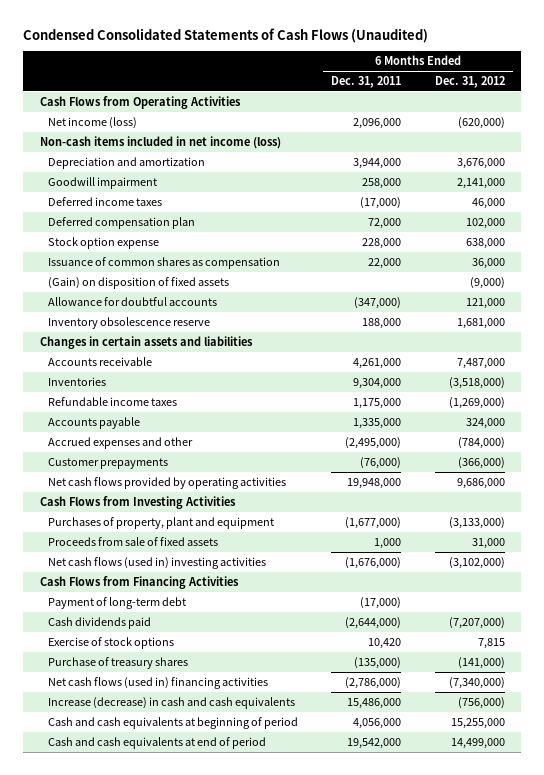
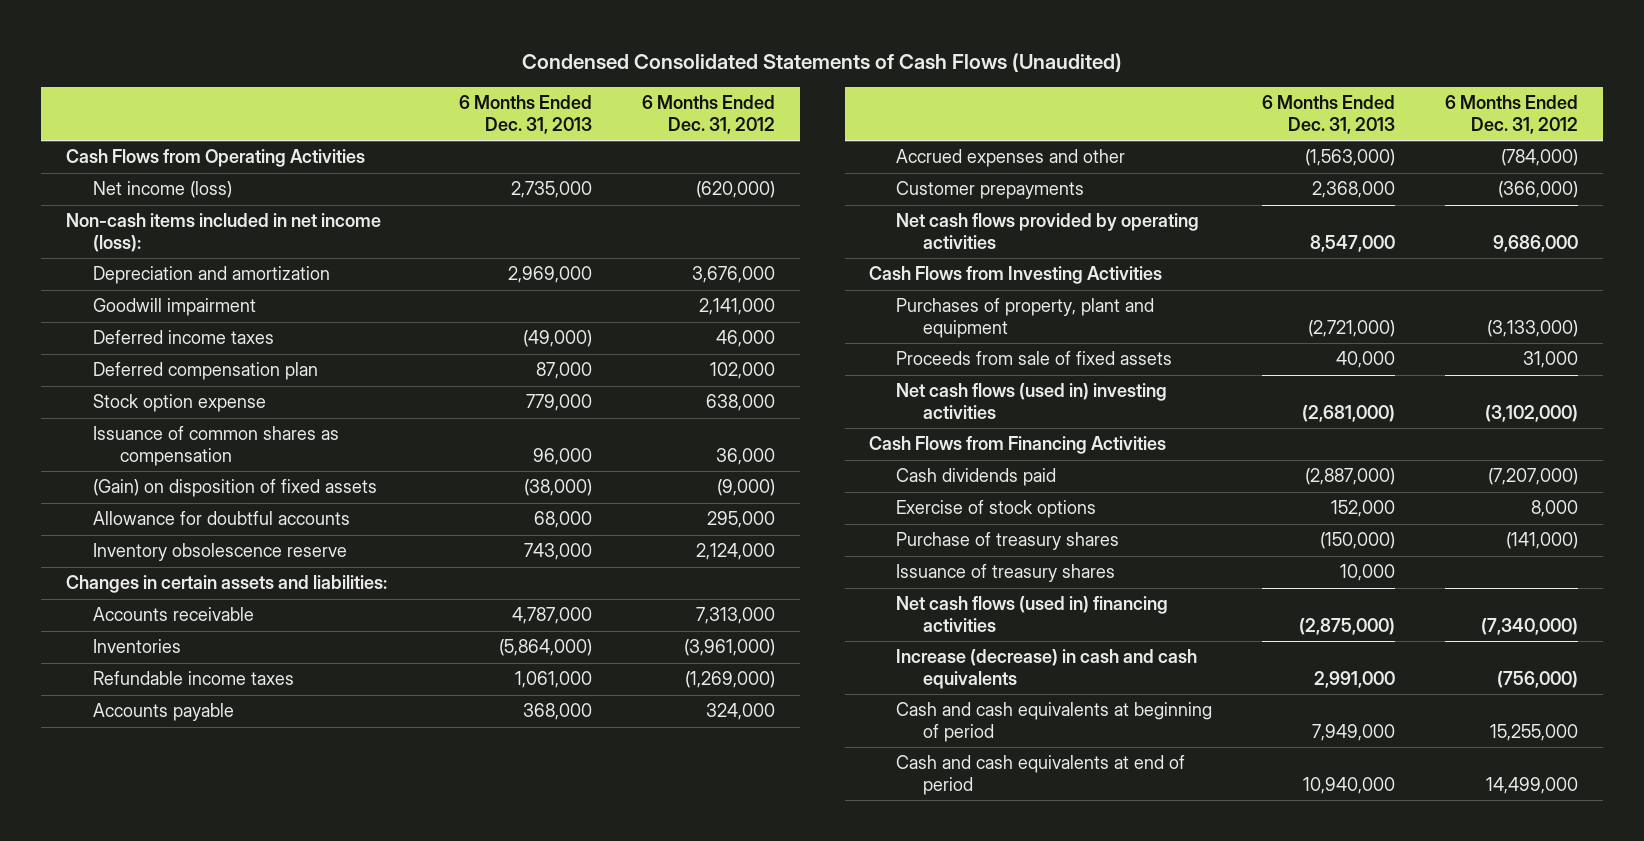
- | 6 Months Ended Dec. 31, 2011 | 6 Months Ended Dec. 31, 2012
+ | 6 Months Ended Dec. 31, 2013 | 6 Months Ended Dec. 31, 2012
- Non-cash items included in net income (loss)
+ Non-cash items included in net income (loss):
- Allowance for doubtful accounts | (347,000) | 121,000
- Inventory obsolescence reserve | 188,000 | 1,681,000
- Changes in certain assets and liabilities
- Accounts receivable | 4,261,000 | 7,487,000
- Inventories | 9,304,000 | (3,518,000)
+ Allowance for doubtful accounts | 68,000 | 295,000
+ Inventory obsolescence reserve | 743,000 | 2,124,000
+ Changes in certain assets and liabilities:
+ Accounts receivable | 4,787,000 | 7,313,000
+ Inventories | (5,864,000) | (3,961,000)
- Payment of long-term debt | (17,000) |
- Exercise of stock options | 10,420 | 7,815
+ Exercise of stock options | 152,000 | 8,000
+ Issuance of treasury shares | 10,000 |

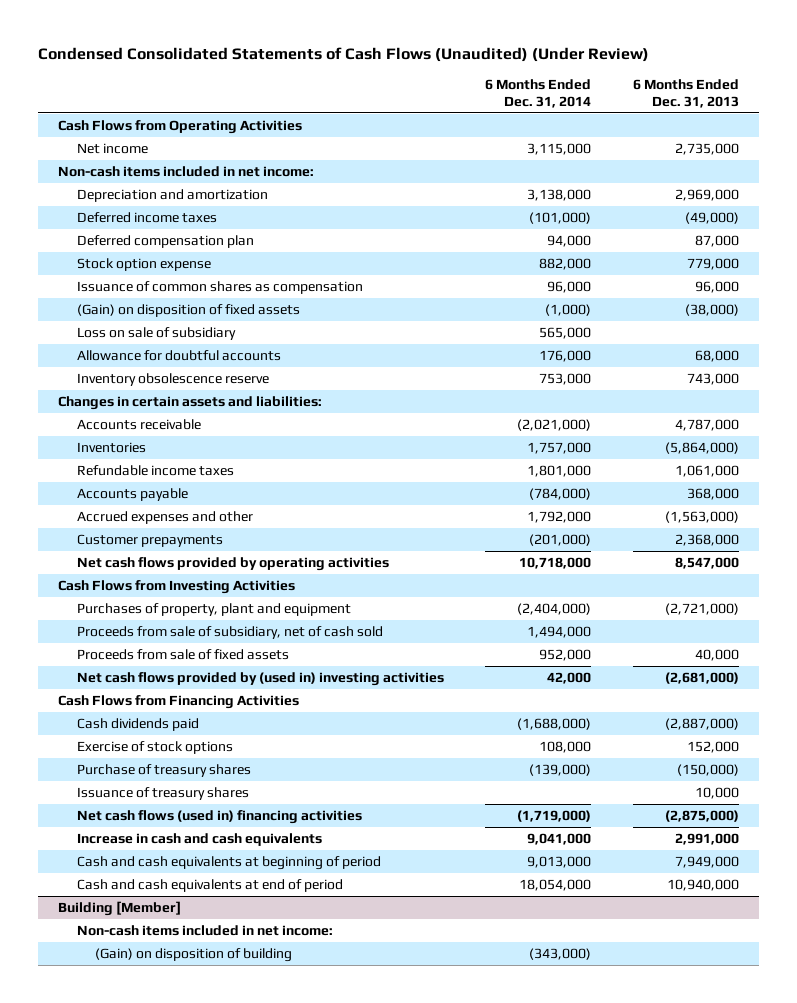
- Condensed Consolidated Statements of Cash Flows (Unaudited)
+ Condensed Consolidated Statements of Cash Flows (Unaudited) (Under Review)
- | 6 Months Ended Dec. 31, 2013 | 6 Months Ended Dec. 31, 2012
+ | 6 Months Ended Dec. 31, 2014 | 6 Months Ended Dec. 31, 2013
- Net income (loss) | 2,735,000 | (620,000)
- Non-cash items included in net income (loss):
+ Net income | 3,115,000 | 2,735,000
+ Non-cash items included in net income:
- Goodwill impairment | | 2,141,000
+ Loss on sale of subsidiary | 565,000 |
+ Proceeds from sale of subsidiary, net of cash sold | 1,494,000 |
- Net cash flows (used in) investing activities | (2,681,000) | (3,102,000)
+ Net cash flows provided by (used in) investing activities | 42,000 | (2,681,000)
- Increase (decrease) in cash and cash equivalents | 2,991,000 | (756,000)
+ Increase in cash and cash equivalents | 9,041,000 | 2,991,000
+ Building [Member]
+ Non-cash items included in net income:
+ (Gain) on disposition of building | (343,000) |

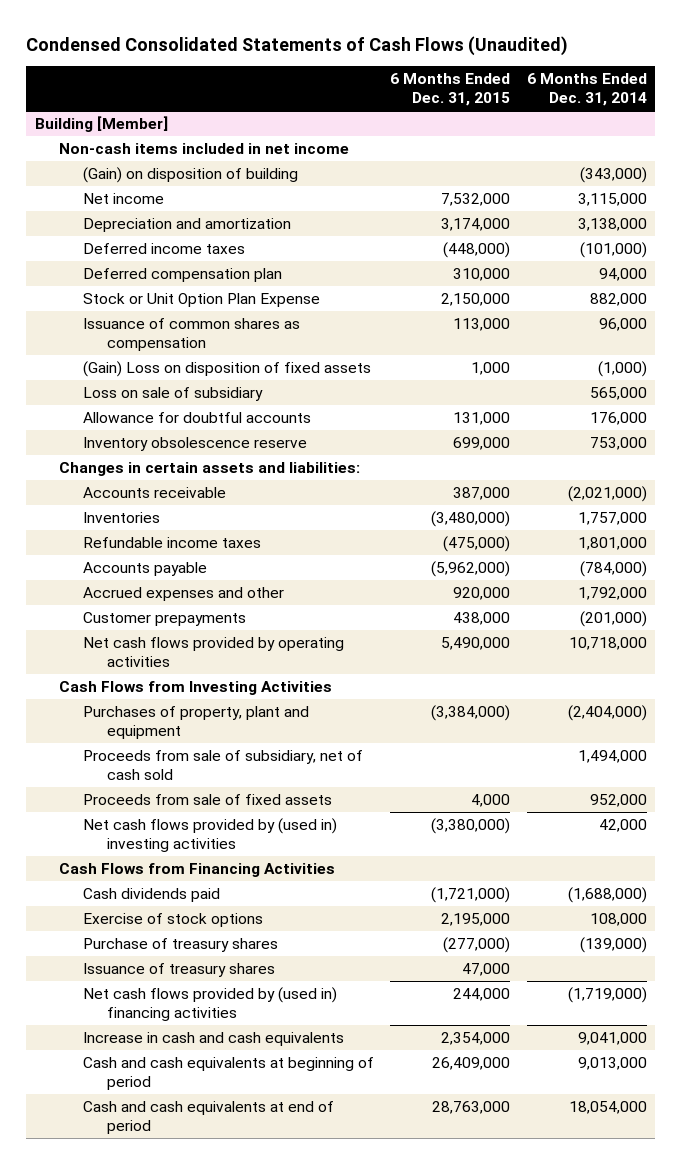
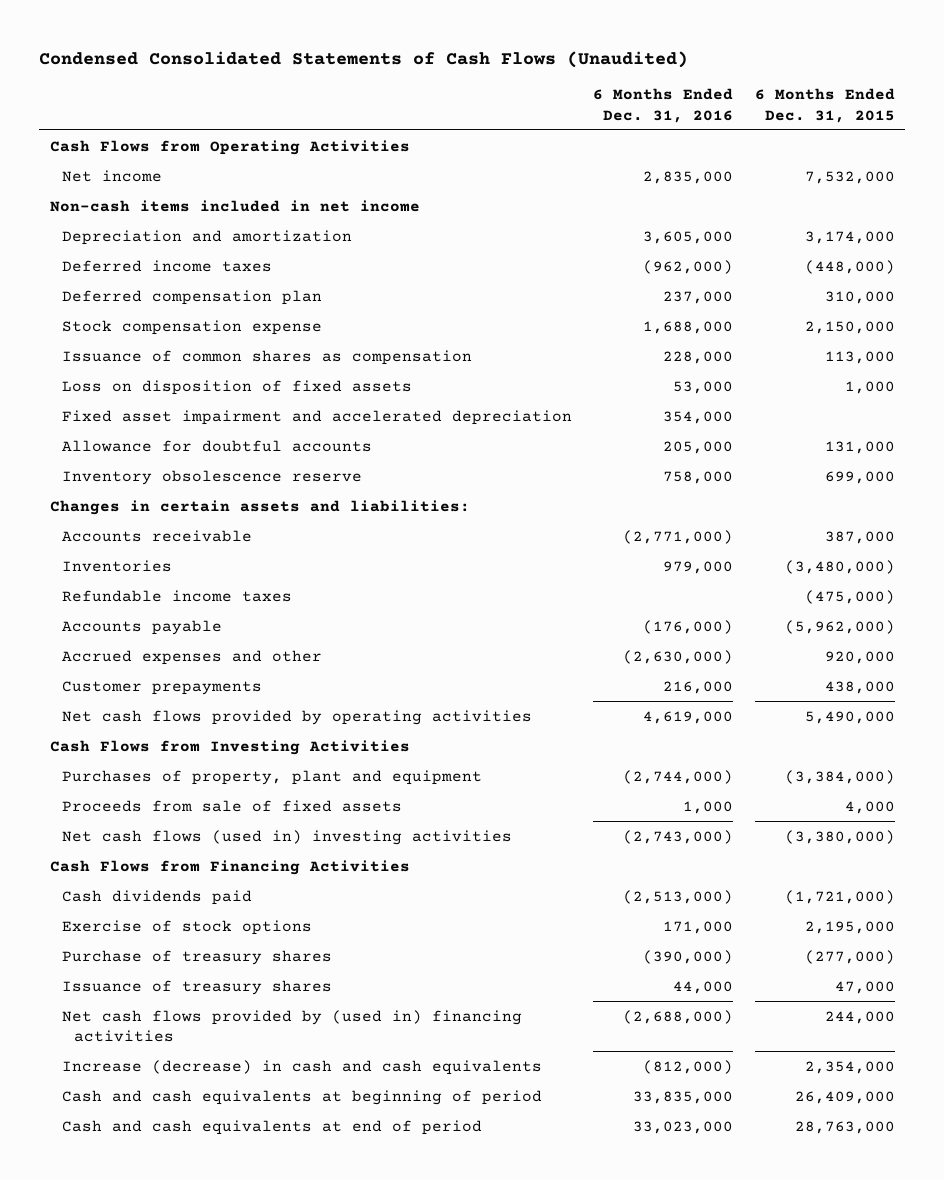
- | 6 Months Ended Dec. 31, 2015 | 6 Months Ended Dec. 31, 2014
+ | 6 Months Ended Dec. 31, 2016 | 6 Months Ended Dec. 31, 2015
- Building [Member]
- Non-cash items included in net income
- (Gain) on disposition of building | | (343,000)
+ Cash Flows from Operating Activities
+ Non-cash items included in net income
- Stock or Unit Option Plan Expense | 2,150,000 | 882,000
+ Stock compensation expense | 1,688,000 | 2,150,000
- (Gain) Loss on disposition of fixed assets | 1,000 | (1,000)
- Loss on sale of subsidiary | | 565,000
+ Loss on disposition of fixed assets | 53,000 | 1,000
+ Fixed asset impairment and accelerated depreciation | 354,000 |
- Proceeds from sale of subsidiary, net of cash sold | | 1,494,000
- Net cash flows provided by (used in) investing activities | (3,380,000) | 42,000
+ Net cash flows (used in) investing activities | (2,743,000) | (3,380,000)
- Increase in cash and cash equivalents | 2,354,000 | 9,041,000
+ Increase (decrease) in cash and cash equivalents | (812,000) | 2,354,000

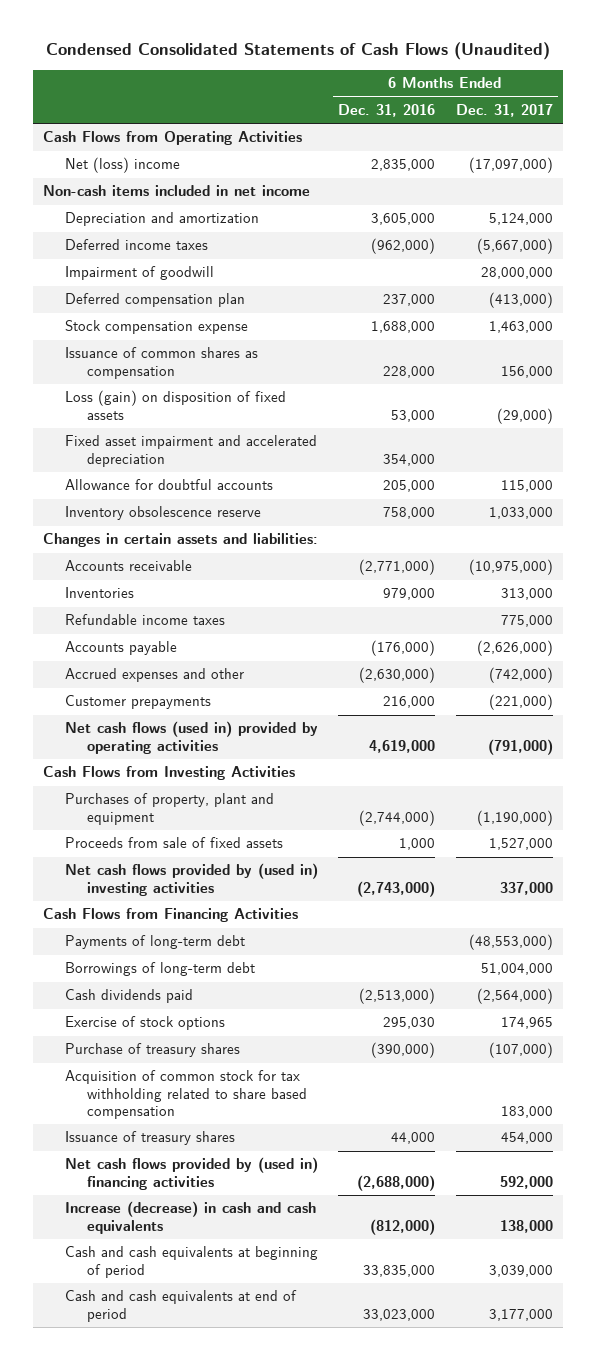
- | 6 Months Ended Dec. 31, 2016 | 6 Months Ended Dec. 31, 2015
+ | 6 Months Ended Dec. 31, 2016 | 6 Months Ended Dec. 31, 2017
- Net income | 2,835,000 | 7,532,000
+ Net (loss) income | 2,835,000 | (17,097,000)
+ Impairment of goodwill | | 28,000,000
- Loss on disposition of fixed assets | 53,000 | 1,000
+ Loss (gain) on disposition of fixed assets | 53,000 | (29,000)
- Net cash flows provided by operating activities | 4,619,000 | 5,490,000
+ Net cash flows (used in) provided by operating activities | 4,619,000 | (791,000)
- Net cash flows (used in) investing activities | (2,743,000) | (3,380,000)
+ Net cash flows provided by (used in) investing activities | (2,743,000) | 337,000
+ Payments of long-term debt | | (48,553,000)
+ Borrowings of long-term debt | | 51,004,000
- Exercise of stock options | 171,000 | 2,195,000
+ Exercise of stock options | 295,030 | 174,965
+ Acquisition of common stock for tax withholding related to share based compensation | | 183,000

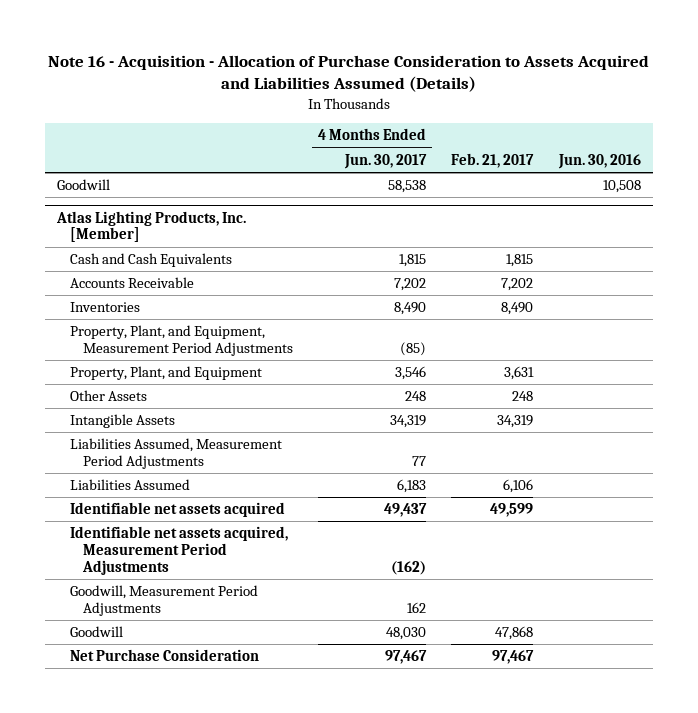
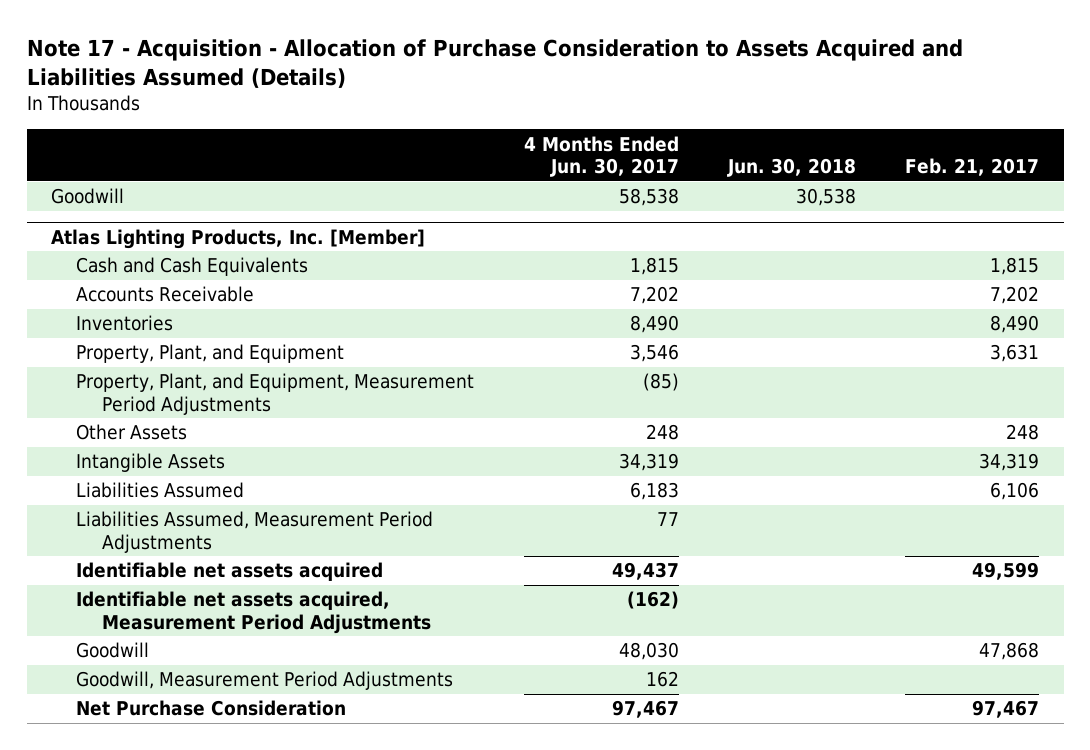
- Note 16 - Acquisition - Allocation of Purchase Consideration to Assets Acquired and Liabilities Assumed (Details)
+ Note 17 - Acquisition - Allocation of Purchase Consideration to Assets Acquired and Liabilities Assumed (Details)
- | 4 Months Ended Jun. 30, 2017 | Feb. 21, 2017 | Jun. 30, 2016
+ | 4 Months Ended Jun. 30, 2017 | Jun. 30, 2018 | Feb. 21, 2017
@ Atlas Lighting Products, Inc. [Member]
moved down: Property, Plant, and Equipment, Measurement Period Adjustments | (85) | |
moved down: Liabilities Assumed, Measurement Period Adjustments | 77 | |
moved down: Goodwill, Measurement Period Adjustments | 162 | |

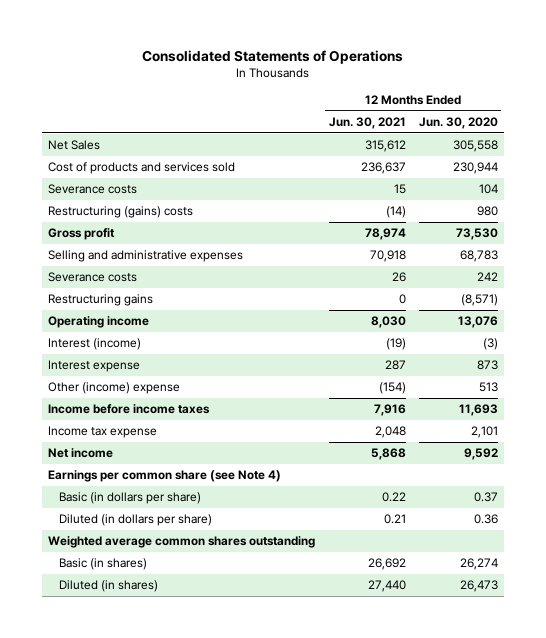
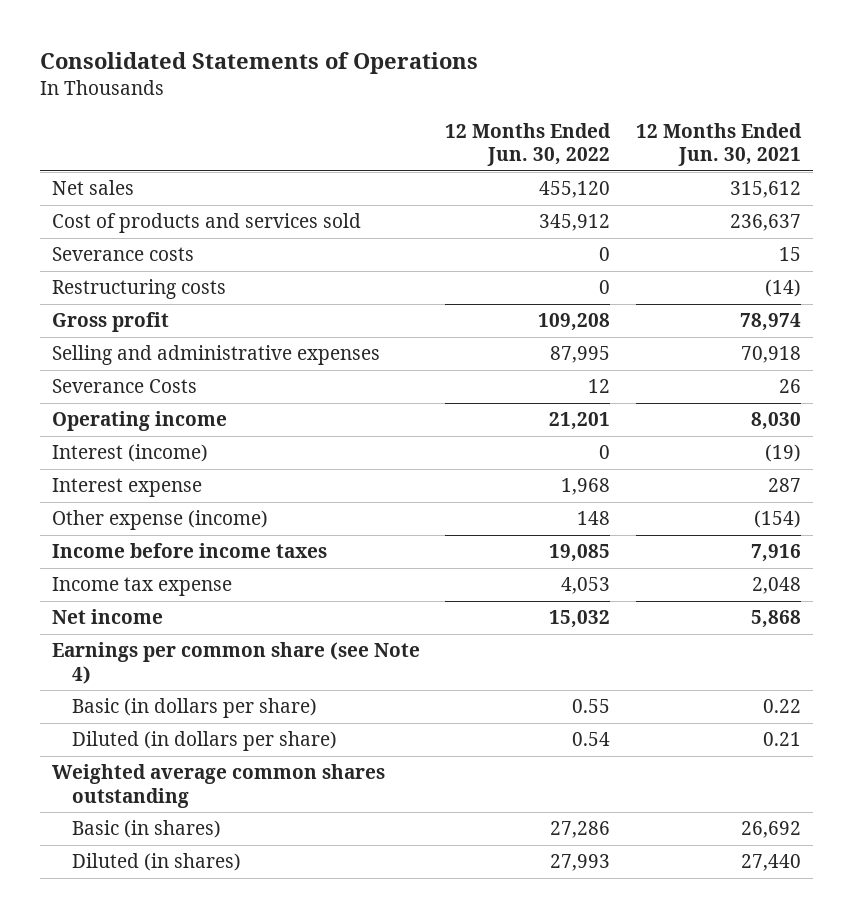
- | 12 Months Ended Jun. 30, 2021 | 12 Months Ended Jun. 30, 2020
+ | 12 Months Ended Jun. 30, 2022 | 12 Months Ended Jun. 30, 2021
- Net Sales | 315,612 | 305,558
+ Net sales | 455,120 | 315,612
- Restructuring (gains) costs | (14) | 980
+ Restructuring costs | 0 | (14)
- Severance costs | 26 | 242
- Restructuring gains | 0 | (8,571)
+ Severance Costs | 12 | 26
- Other (income) expense | (154) | 513
+ Other expense (income) | 148 | (154)

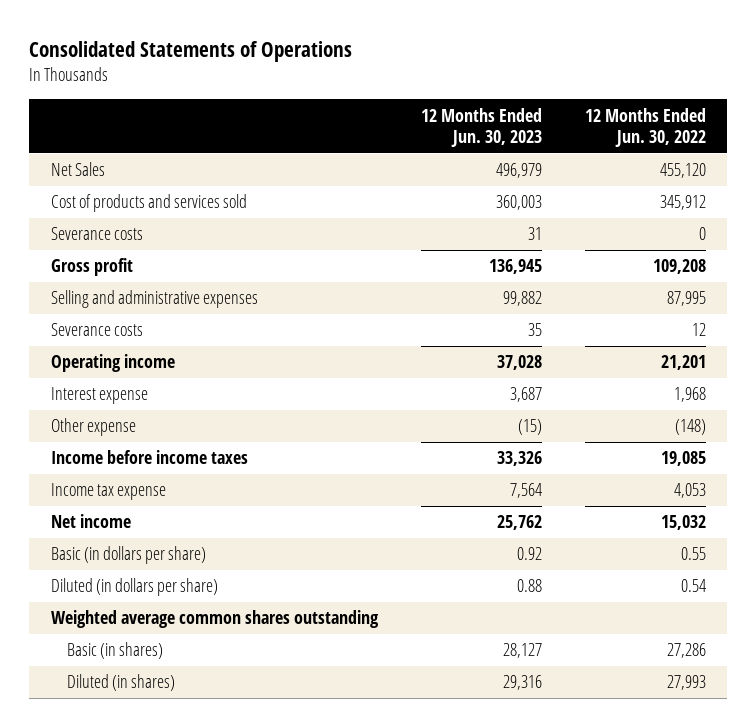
- | 12 Months Ended Jun. 30, 2022 | 12 Months Ended Jun. 30, 2021
+ | 12 Months Ended Jun. 30, 2023 | 12 Months Ended Jun. 30, 2022
- Net sales | 455,120 | 315,612
+ Net Sales | 496,979 | 455,120
- Restructuring costs | 0 | (14)
- Severance Costs | 12 | 26
+ Severance costs | 35 | 12
- Interest (income) | 0 | (19)
- Other expense (income) | 148 | (154)
+ Other expense | (15) | (148)
- Earnings per common share (see Note 4)

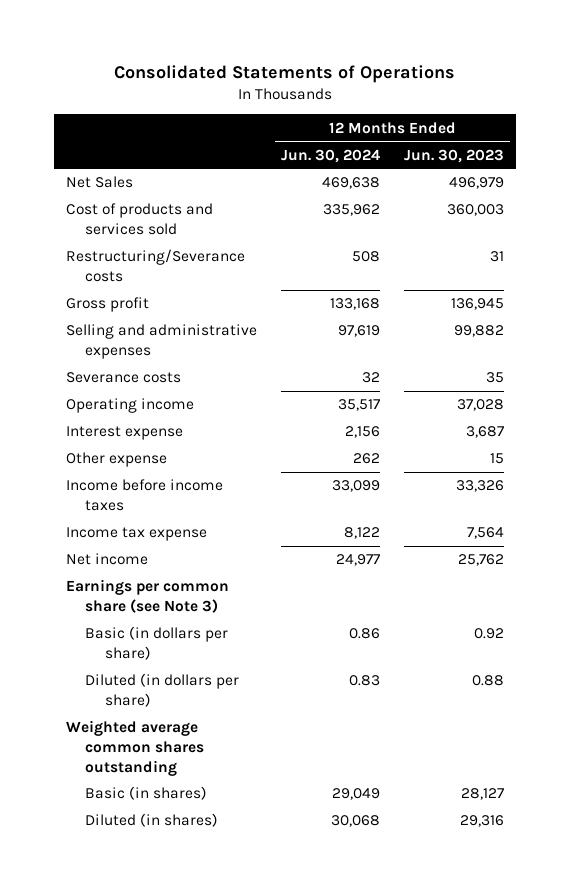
- | 12 Months Ended Jun. 30, 2023 | 12 Months Ended Jun. 30, 2022
+ | 12 Months Ended Jun. 30, 2024 | 12 Months Ended Jun. 30, 2023
- Severance costs | 31 | 0
+ Restructuring/Severance costs | 508 | 31
- Other expense | (15) | (148)
+ Other expense | 262 | 15
+ Earnings per common share (see Note 3)

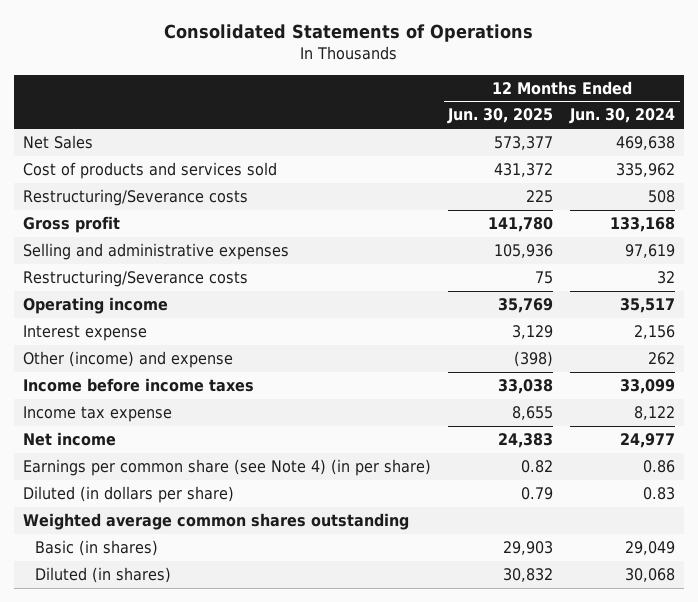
- | 12 Months Ended Jun. 30, 2024 | 12 Months Ended Jun. 30, 2023
+ | 12 Months Ended Jun. 30, 2025 | 12 Months Ended Jun. 30, 2024
- Severance costs | 32 | 35
+ Restructuring/Severance costs | 75 | 32
- Other expense | 262 | 15
+ Other (income) and expense | (398) | 262
- Earnings per common share (see Note 3)
- Basic (in dollars per share) | 0.86 | 0.92
+ Earnings per common share (see Note 4) (in per share) | 0.82 | 0.86

